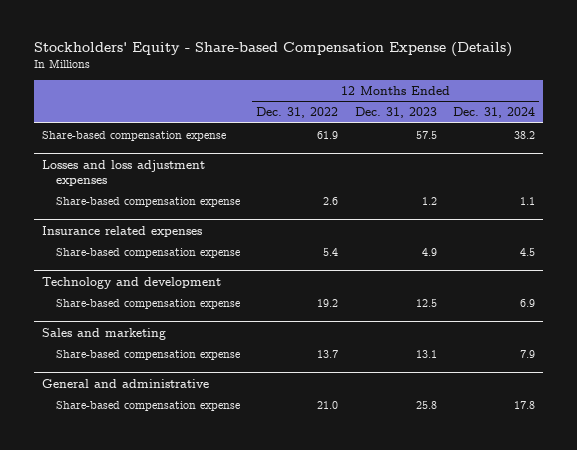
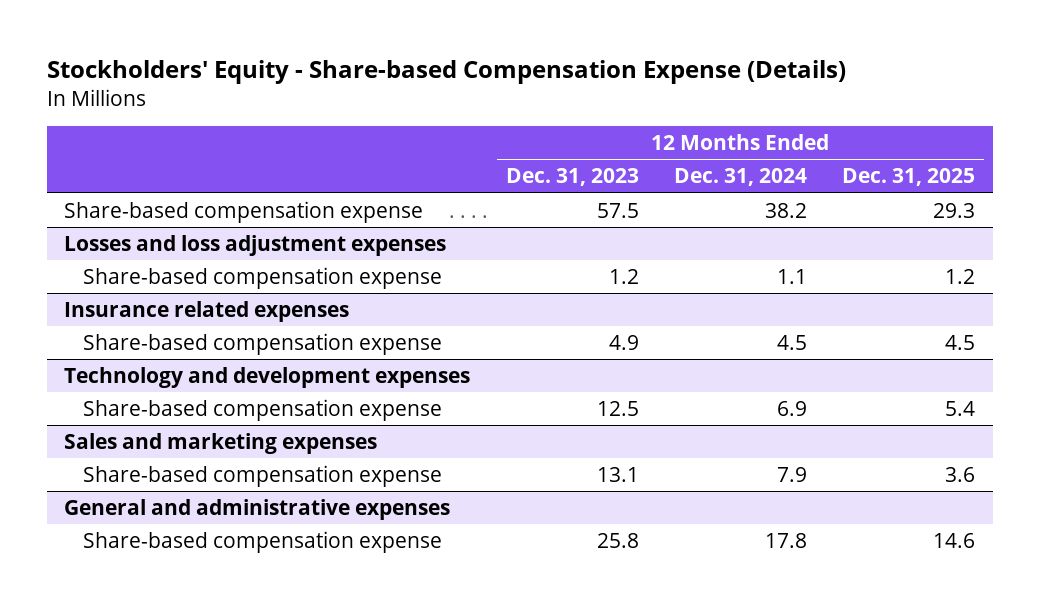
- | 12 Months Ended Dec. 31, 2022 | 12 Months Ended Dec. 31, 2023 | 12 Months Ended Dec. 31, 2024
+ | 12 Months Ended Dec. 31, 2023 | 12 Months Ended Dec. 31, 2024 | 12 Months Ended Dec. 31, 2025
- Technology and development
+ Technology and development expenses
- Sales and marketing
+ Sales and marketing expenses
- General and administrative
+ General and administrative expenses

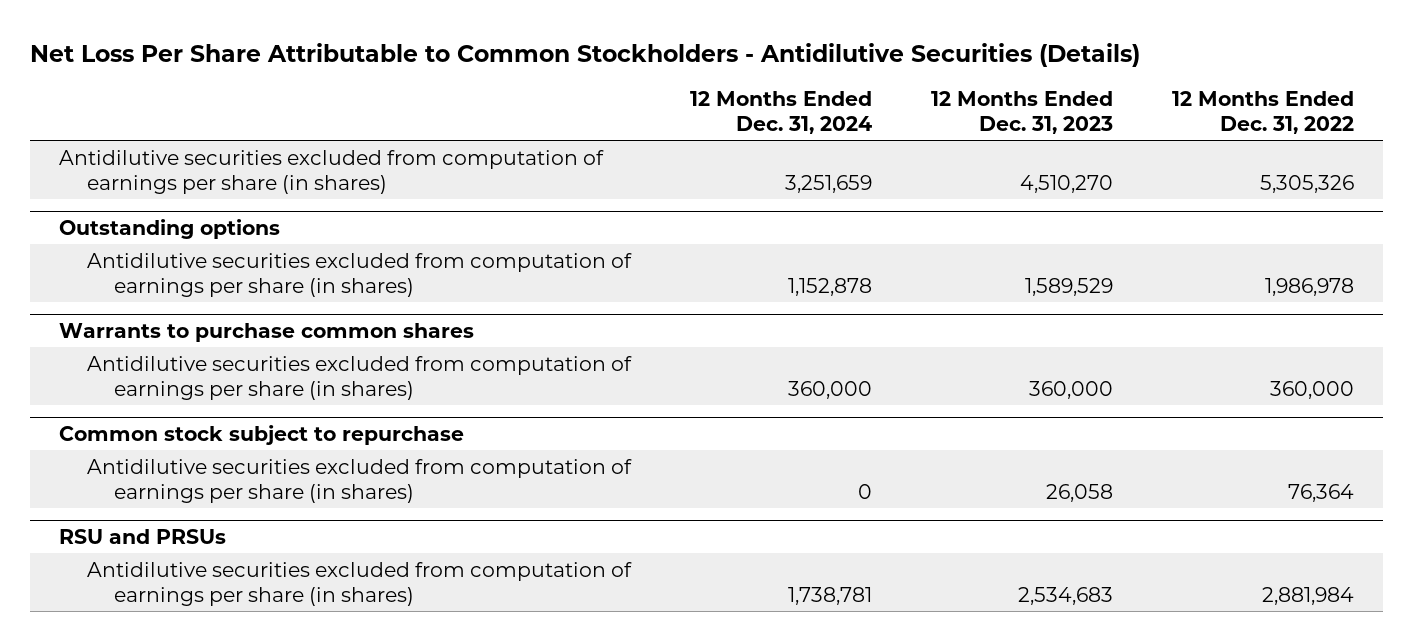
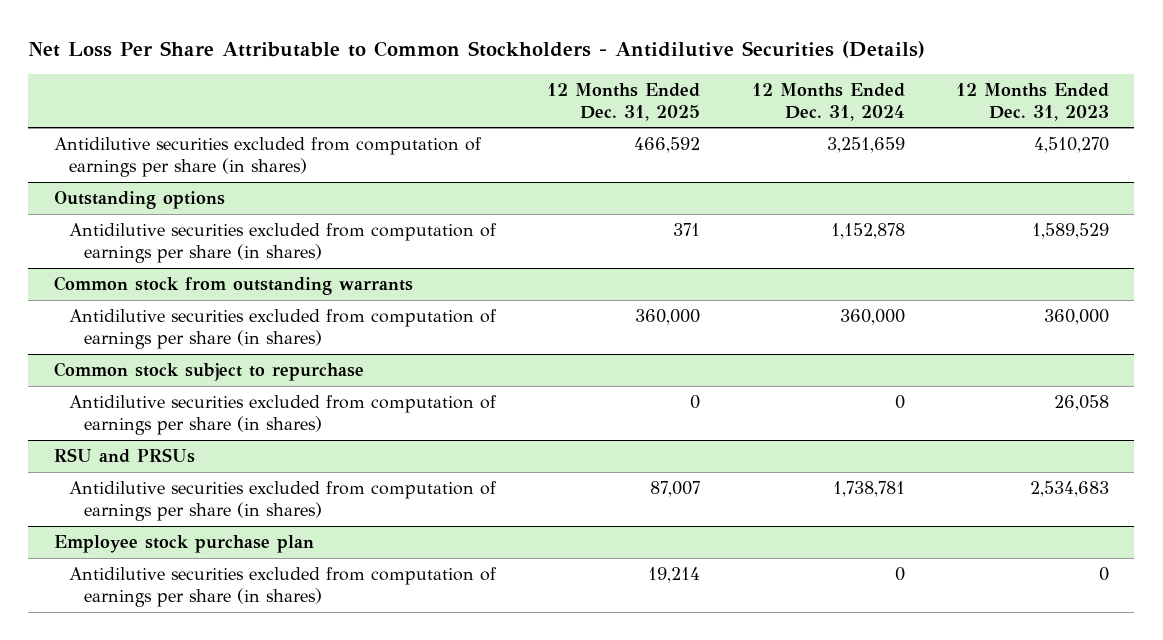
- | 12 Months Ended Dec. 31, 2024 | 12 Months Ended Dec. 31, 2023 | 12 Months Ended Dec. 31, 2022
+ | 12 Months Ended Dec. 31, 2025 | 12 Months Ended Dec. 31, 2024 | 12 Months Ended Dec. 31, 2023
- Warrants to purchase common shares
+ Common stock from outstanding warrants
+ Employee stock purchase plan
+ Antidilutive securities excluded from computation of earnings per share (in shares) | 19,214 | 0 | 0

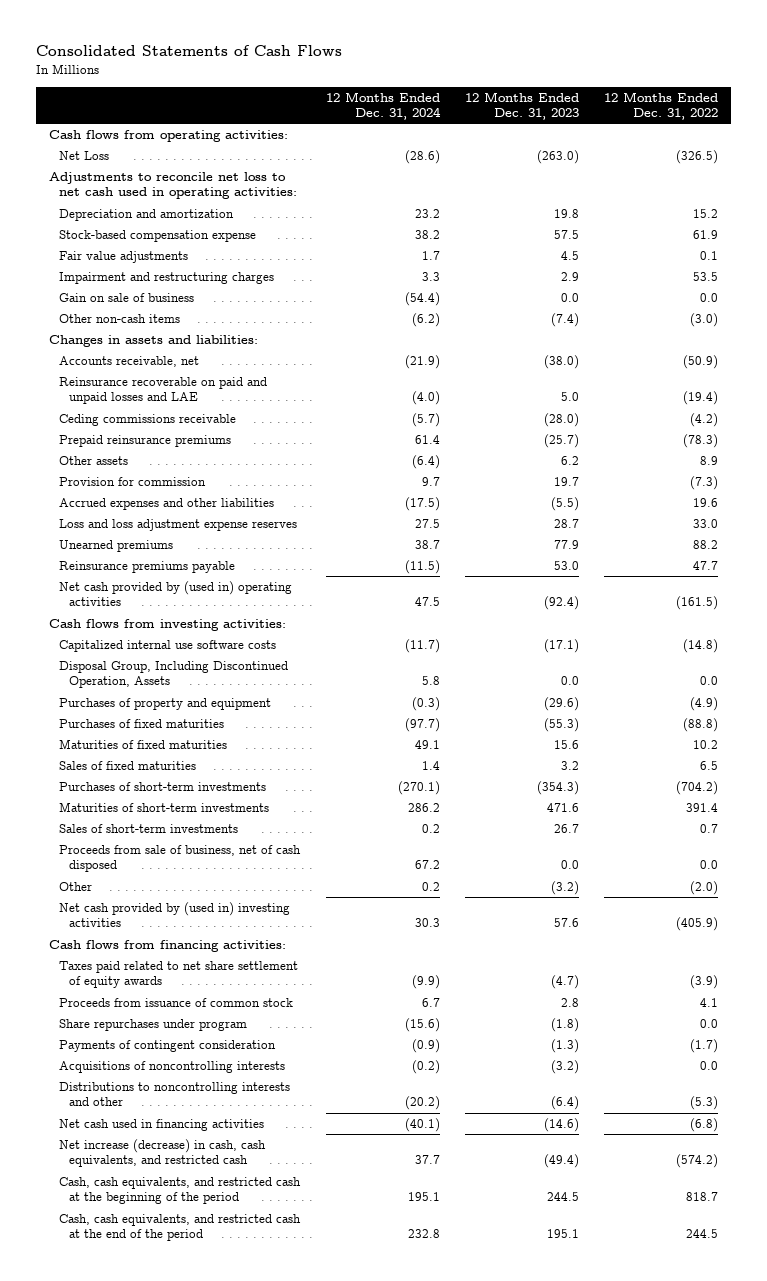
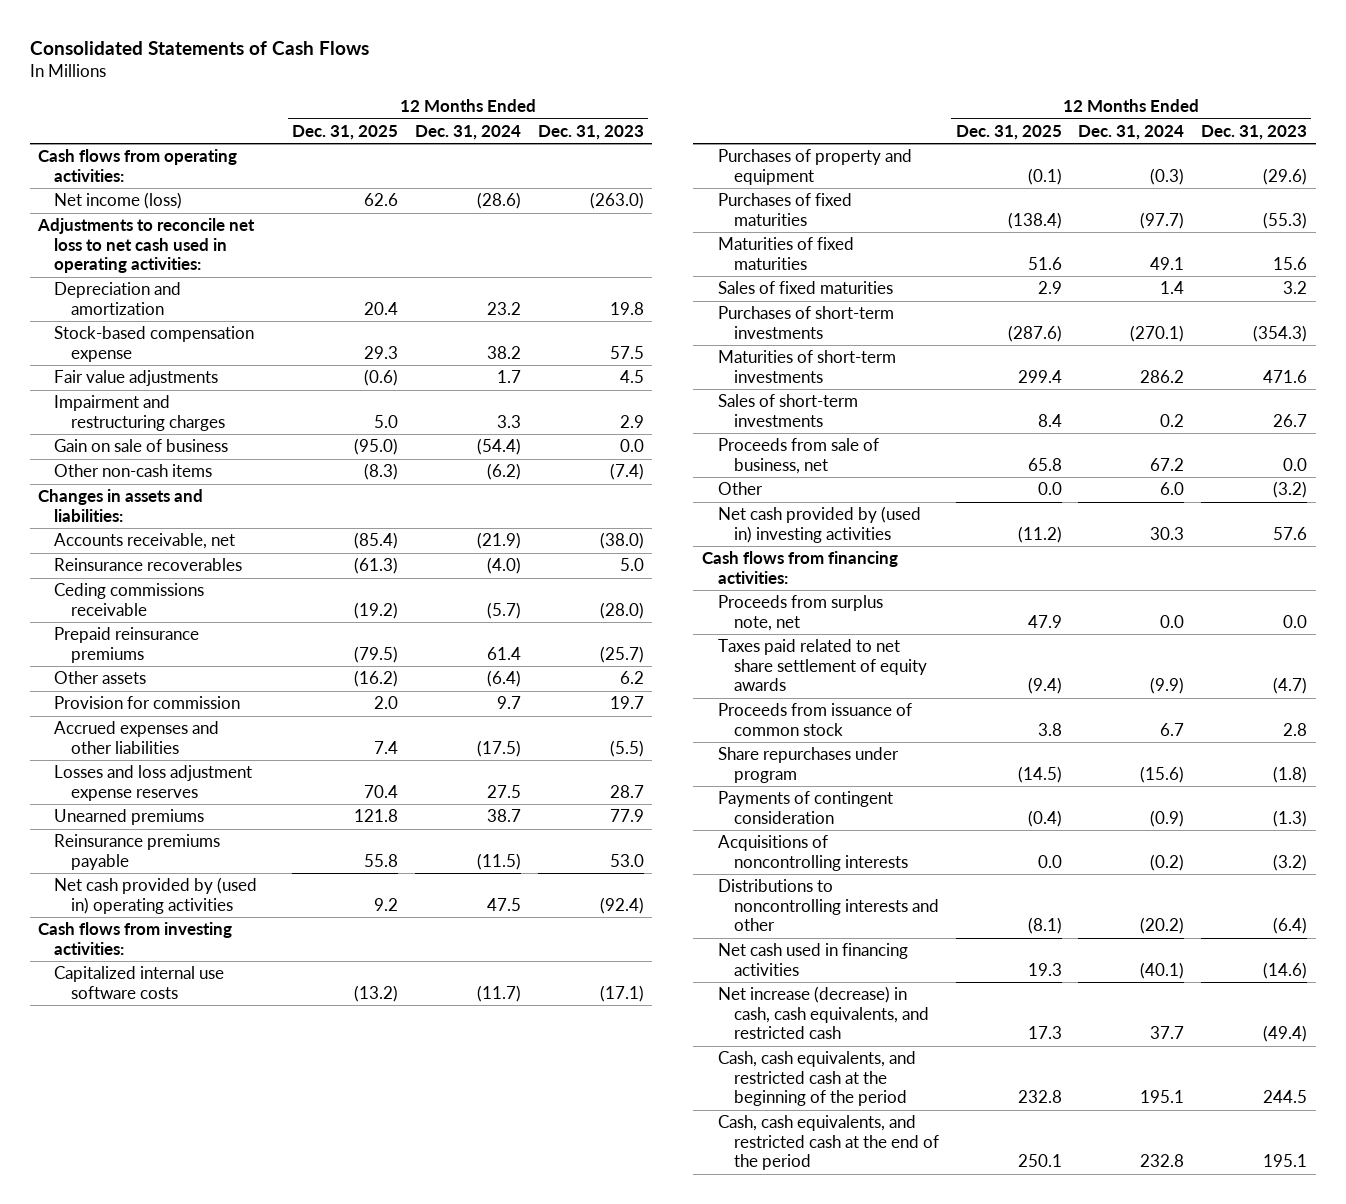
- | 12 Months Ended Dec. 31, 2024 | 12 Months Ended Dec. 31, 2023 | 12 Months Ended Dec. 31, 2022
+ | 12 Months Ended Dec. 31, 2025 | 12 Months Ended Dec. 31, 2024 | 12 Months Ended Dec. 31, 2023
- Net Loss | (28.6) | (263.0) | (326.5)
+ Net income (loss) | 62.6 | (28.6) | (263.0)
- Reinsurance recoverable on paid and unpaid losses and LAE | (4.0) | 5.0 | (19.4)
+ Reinsurance recoverables | (61.3) | (4.0) | 5.0
- Loss and loss adjustment expense reserves | 27.5 | 28.7 | 33.0
+ Losses and loss adjustment expense reserves | 70.4 | 27.5 | 28.7
- Disposal Group, Including Discontinued Operation, Assets | 5.8 | 0.0 | 0.0
- Proceeds from sale of business, net of cash disposed | 67.2 | 0.0 | 0.0
- Other | 0.2 | (3.2) | (2.0)
+ Proceeds from sale of business, net | 65.8 | 67.2 | 0.0
+ Other | 0.0 | 6.0 | (3.2)
+ Proceeds from surplus note, net | 47.9 | 0.0 | 0.0

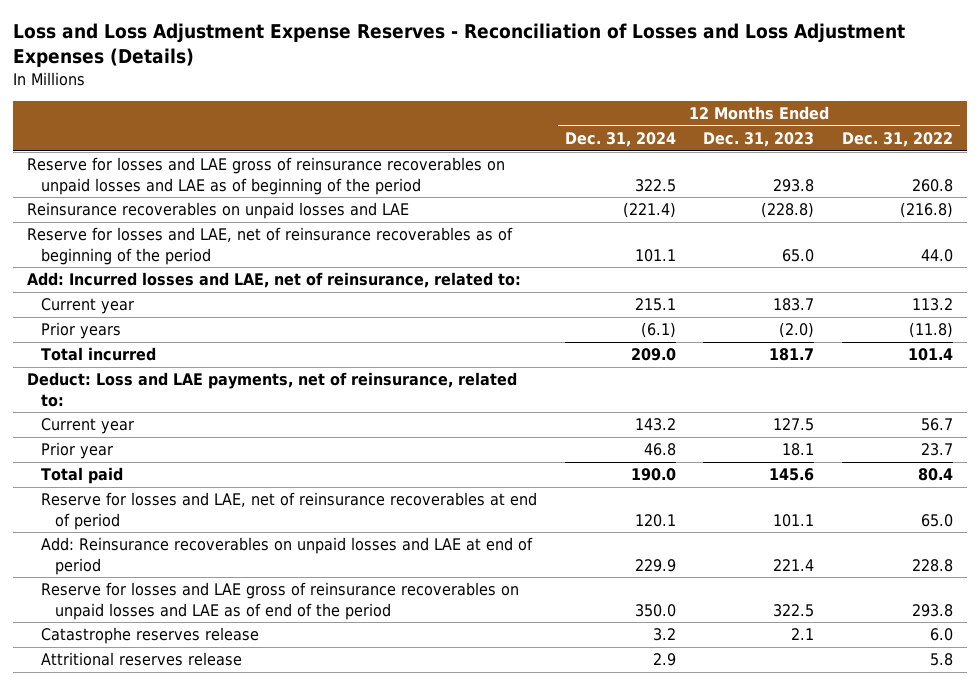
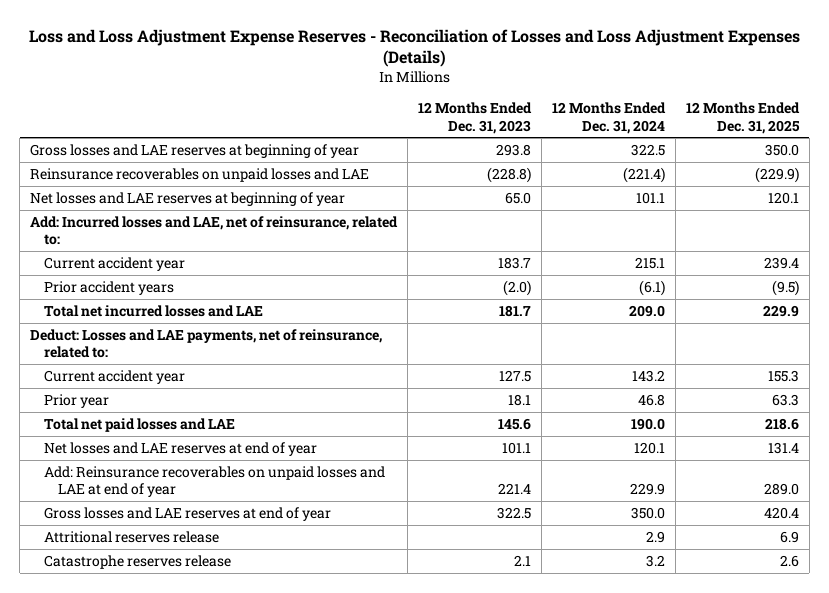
- | 12 Months Ended Dec. 31, 2024 | 12 Months Ended Dec. 31, 2023 | 12 Months Ended Dec. 31, 2022
+ | 12 Months Ended Dec. 31, 2023 | 12 Months Ended Dec. 31, 2024 | 12 Months Ended Dec. 31, 2025
- Reserve for losses and LAE gross of reinsurance recoverables on unpaid losses and LAE as of beginning of the period | 322.5 | 293.8 | 260.8
+ Gross losses and LAE reserves at beginning of year | 293.8 | 322.5 | 350.0
- Reserve for losses and LAE, net of reinsurance recoverables as of beginning of the period | 101.1 | 65.0 | 44.0
+ Net losses and LAE reserves at beginning of year | 65.0 | 101.1 | 120.1
- Current year | 215.1 | 183.7 | 113.2
- Prior years | (6.1) | (2.0) | (11.8)
- Total incurred | 209.0 | 181.7 | 101.4
- Deduct: Loss and LAE payments, net of reinsurance, related to:
- Current year | 143.2 | 127.5 | 56.7
+ Current accident year | 183.7 | 215.1 | 239.4
+ Prior accident years | (2.0) | (6.1) | (9.5)
+ Total net incurred losses and LAE | 181.7 | 209.0 | 229.9
+ Deduct: Losses and LAE payments, net of reinsurance, related to:
+ Current accident year | 127.5 | 143.2 | 155.3
- Total paid | 190.0 | 145.6 | 80.4
- Reserve for losses and LAE, net of reinsurance recoverables at end of period | 120.1 | 101.1 | 65.0
- Add: Reinsurance recoverables on unpaid losses and LAE at end of period | 229.9 | 221.4 | 228.8
- Reserve for losses and LAE gross of reinsurance recoverables on unpaid losses and LAE as of end of the period | 350.0 | 322.5 | 293.8
+ Total net paid losses and LAE | 145.6 | 190.0 | 218.6
+ Net losses and LAE reserves at end of year | 101.1 | 120.1 | 131.4
+ Add: Reinsurance recoverables on unpaid losses and LAE at end of year | 221.4 | 229.9 | 289.0
+ Gross losses and LAE reserves at end of year | 322.5 | 350.0 | 420.4
moved down: Catastrophe reserves release | 2.1 | 3.2 | 2.6

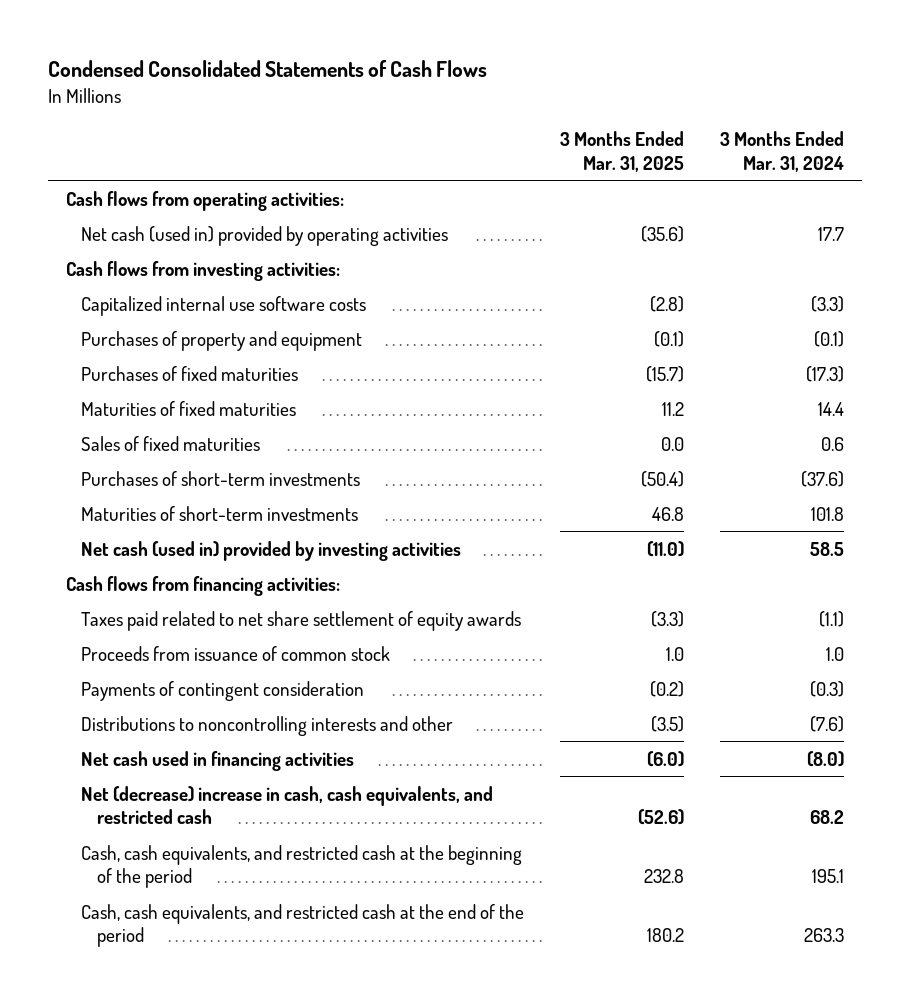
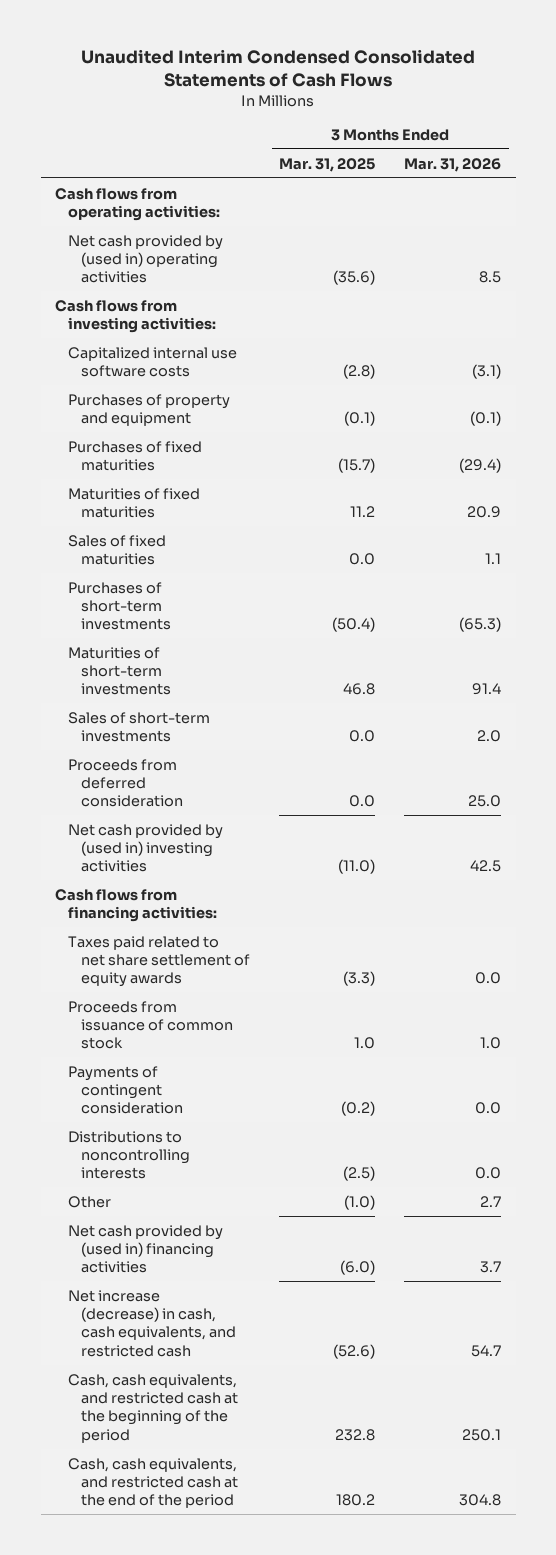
- Condensed Consolidated Statements of Cash Flows
+ Unaudited Interim Condensed Consolidated Statements of Cash Flows
- | 3 Months Ended Mar. 31, 2025 | 3 Months Ended Mar. 31, 2024
+ | 3 Months Ended Mar. 31, 2025 | 3 Months Ended Mar. 31, 2026
- Net cash (used in) provided by operating activities | (35.6) | 17.7
+ Net cash provided by (used in) operating activities | (35.6) | 8.5
- Net cash (used in) provided by investing activities | (11.0) | 58.5
+ Sales of short-term investments | 0.0 | 2.0
+ Proceeds from deferred consideration | 0.0 | 25.0
+ Net cash provided by (used in) investing activities | (11.0) | 42.5
- Distributions to noncontrolling interests and other | (3.5) | (7.6)
- Net cash used in financing activities | (6.0) | (8.0)
- Net (decrease) increase in cash, cash equivalents, and restricted cash | (52.6) | 68.2
+ Distributions to noncontrolling interests | (2.5) | 0.0
+ Other | (1.0) | 2.7
+ Net cash provided by (used in) financing activities | (6.0) | 3.7
+ Net increase (decrease) in cash, cash equivalents, and restricted cash | (52.6) | 54.7

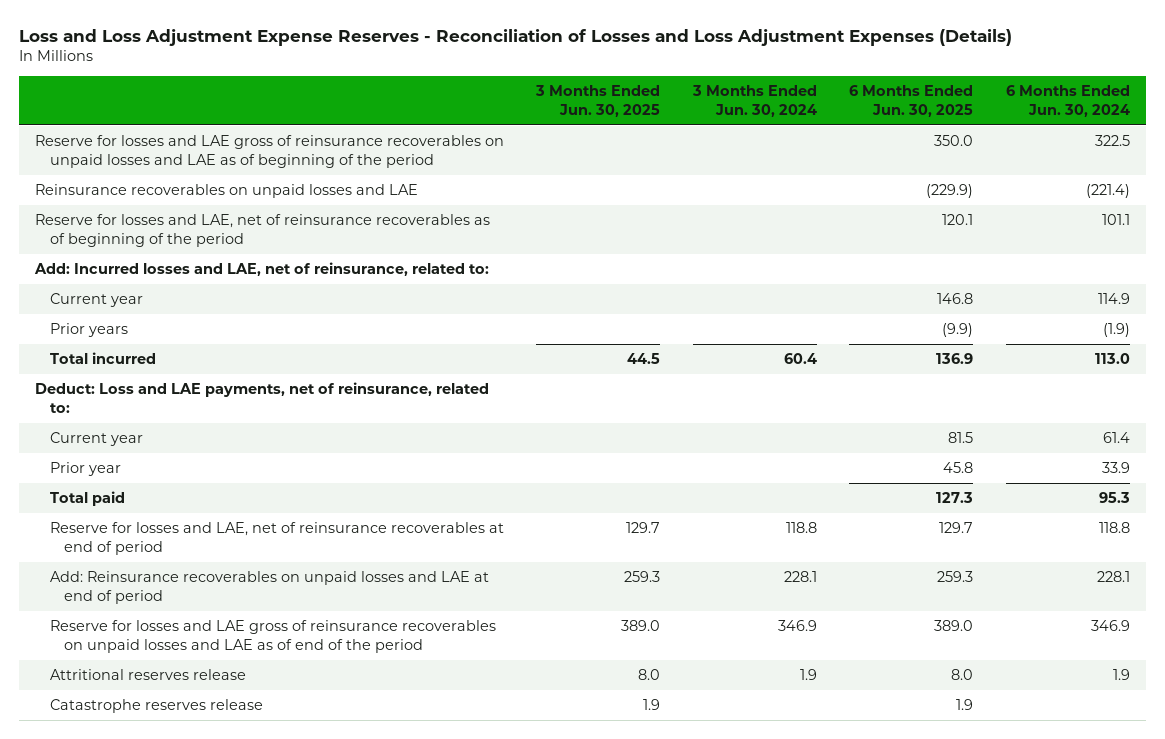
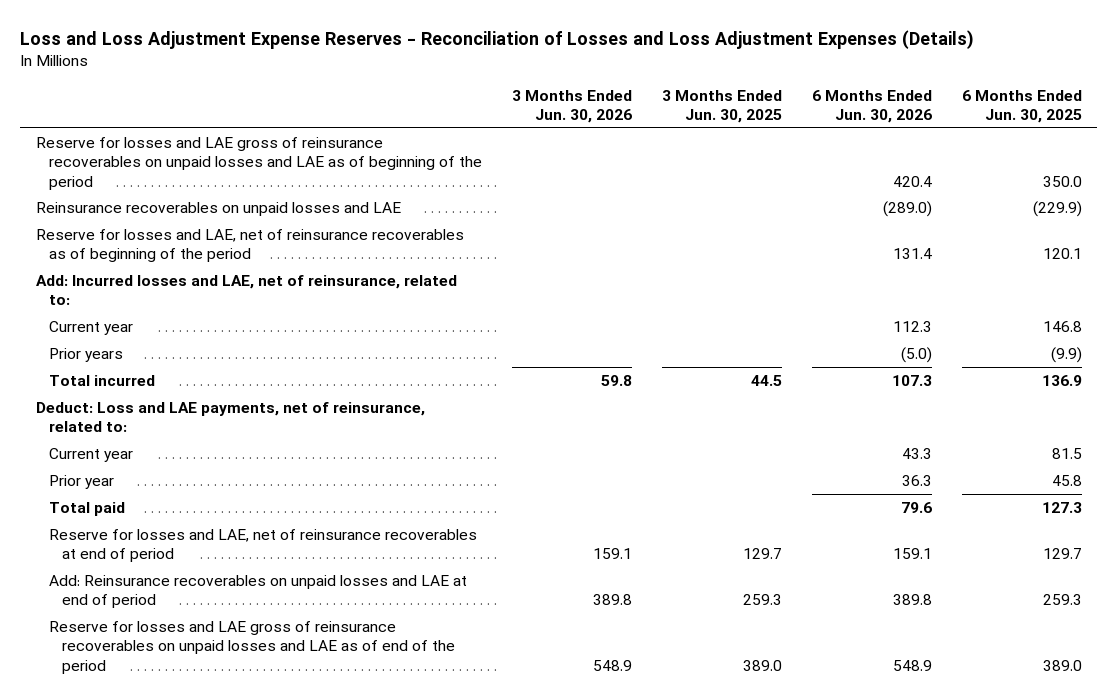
- | 3 Months Ended Jun. 30, 2025 | 3 Months Ended Jun. 30, 2024 | 6 Months Ended Jun. 30, 2025 | 6 Months Ended Jun. 30, 2024
+ | 3 Months Ended Jun. 30, 2026 | 3 Months Ended Jun. 30, 2025 | 6 Months Ended Jun. 30, 2026 | 6 Months Ended Jun. 30, 2025
- Attritional reserves release | 8.0 | 1.9 | 8.0 | 1.9
- Catastrophe reserves release | 1.9 | | 1.9 |

